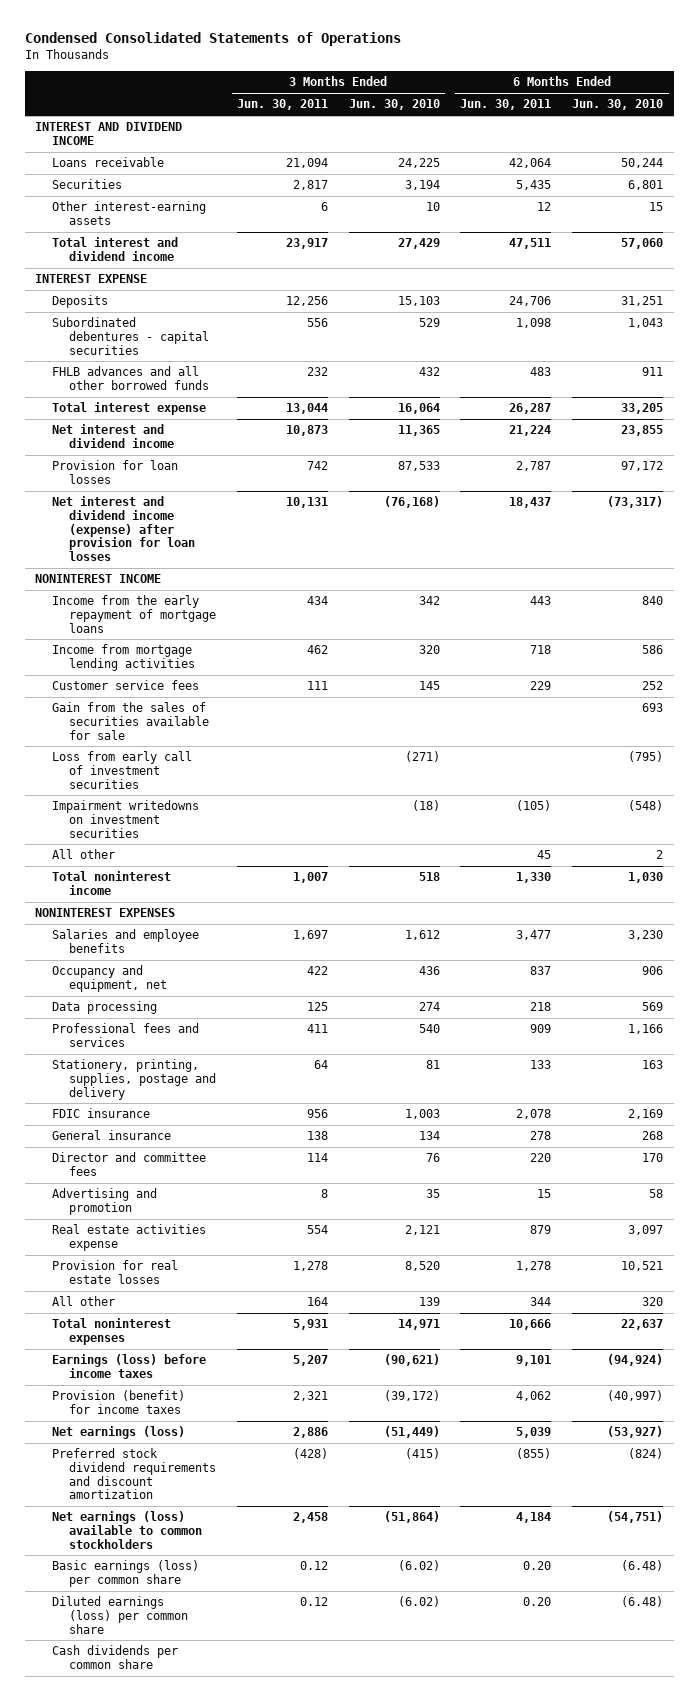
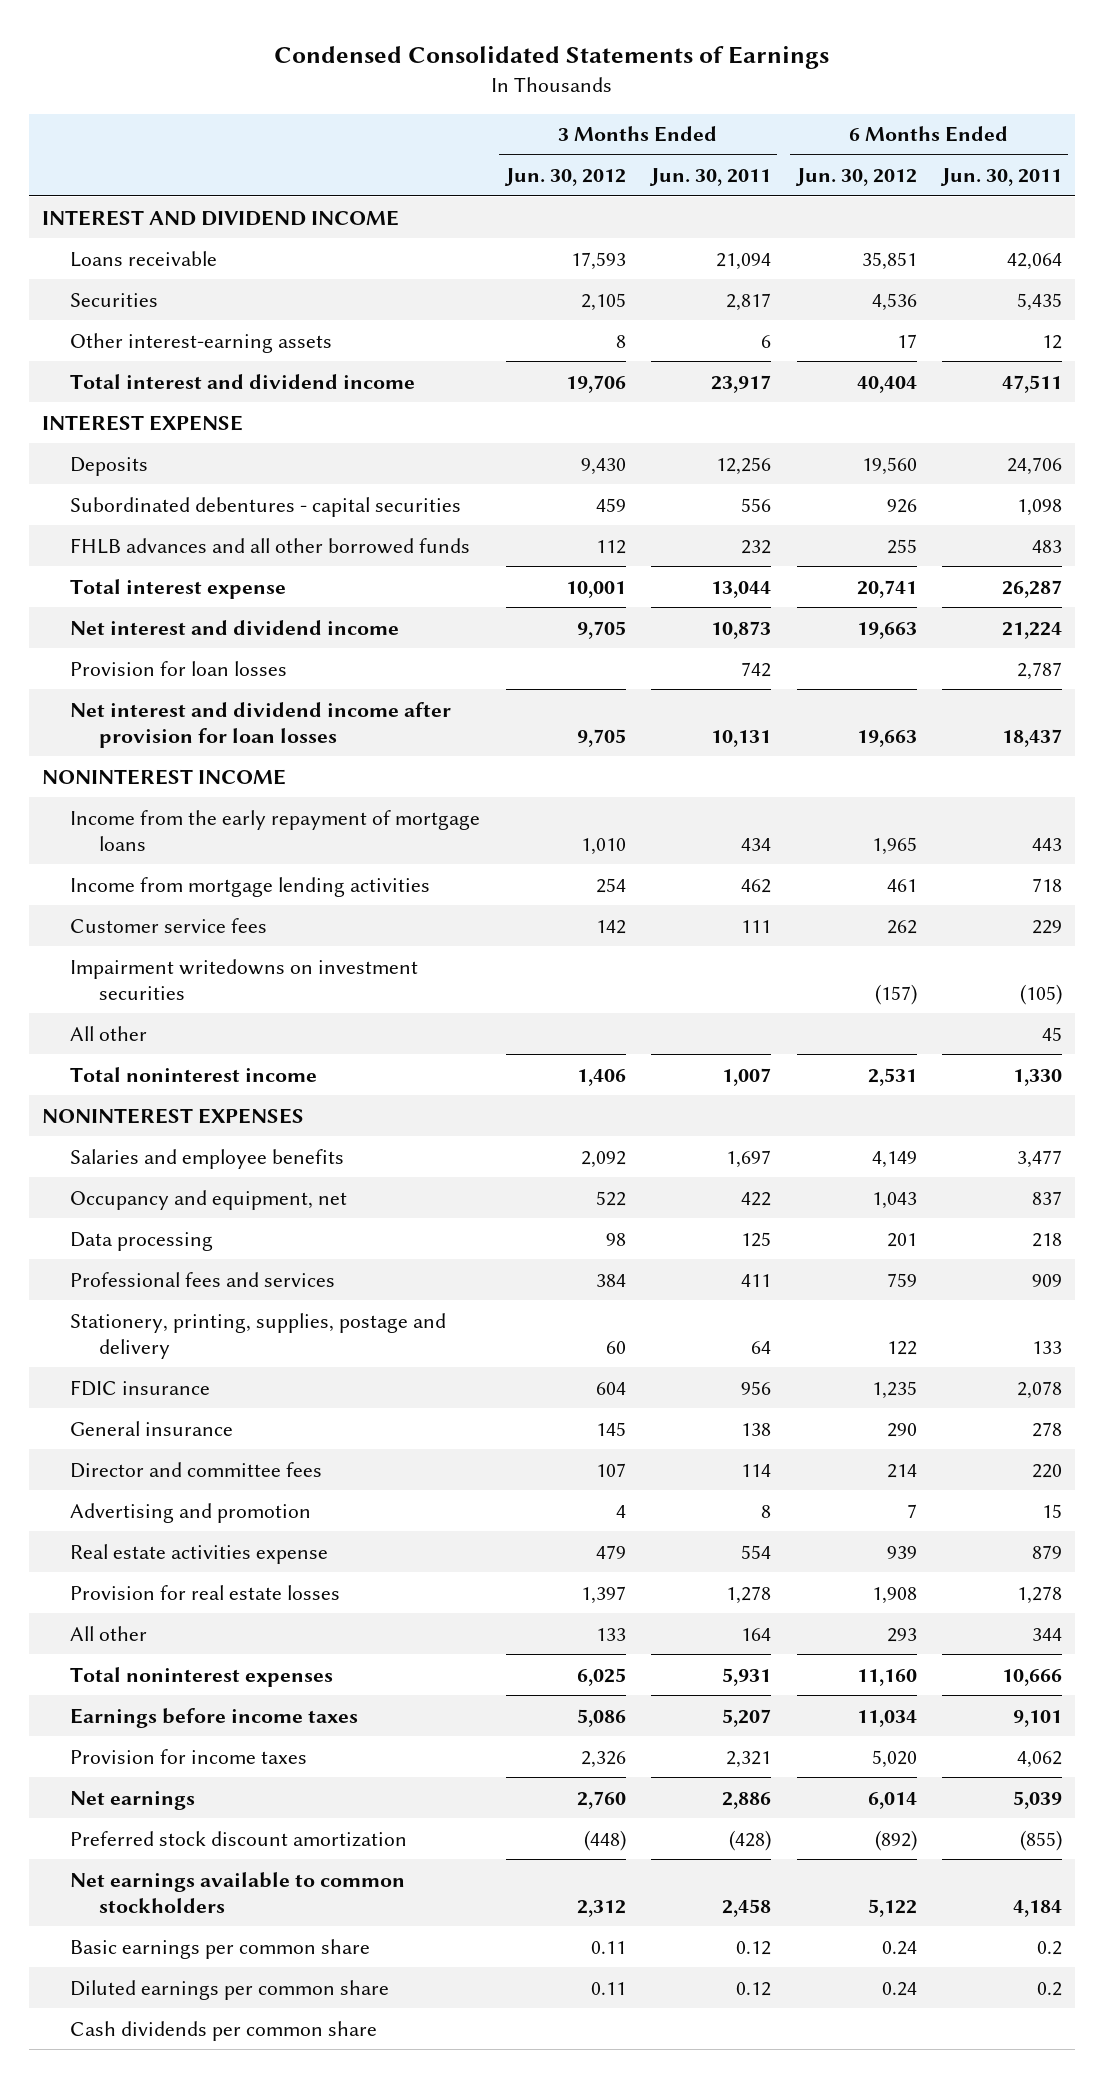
- Condensed Consolidated Statements of Operations
+ Condensed Consolidated Statements of Earnings
- | 3 Months Ended Jun. 30, 2011 | 3 Months Ended Jun. 30, 2010 | 6 Months Ended Jun. 30, 2011 | 6 Months Ended Jun. 30, 2010
+ | 3 Months Ended Jun. 30, 2012 | 3 Months Ended Jun. 30, 2011 | 6 Months Ended Jun. 30, 2012 | 6 Months Ended Jun. 30, 2011
- Net interest and dividend income (expense) after provision for loan losses | 10,131 | (76,168) | 18,437 | (73,317)
+ Net interest and dividend income after provision for loan losses | 9,705 | 10,131 | 19,663 | 18,437
- Gain from the sales of securities available for sale | | | | 693
- Loss from early call of investment securities | | (271) | | (795)
- Earnings (loss) before income taxes | 5,207 | (90,621) | 9,101 | (94,924)
- Provision (benefit) for income taxes | 2,321 | (39,172) | 4,062 | (40,997)
- Net earnings (loss) | 2,886 | (51,449) | 5,039 | (53,927)
- Preferred stock dividend requirements and discount amortization | (428) | (415) | (855) | (824)
- Net earnings (loss) available to common stockholders | 2,458 | (51,864) | 4,184 | (54,751)
- Basic earnings (loss) per common share | 0.12 | (6.02) | 0.20 | (6.48)
- Diluted earnings (loss) per common share | 0.12 | (6.02) | 0.20 | (6.48)
+ Earnings before income taxes | 5,086 | 5,207 | 11,034 | 9,101
+ Provision for income taxes | 2,326 | 2,321 | 5,020 | 4,062
+ Net earnings | 2,760 | 2,886 | 6,014 | 5,039
+ Preferred stock discount amortization | (448) | (428) | (892) | (855)
+ Net earnings available to common stockholders | 2,312 | 2,458 | 5,122 | 4,184
+ Basic earnings per common share | 0.11 | 0.12 | 0.24 | 0.2
+ Diluted earnings per common share | 0.11 | 0.12 | 0.24 | 0.2

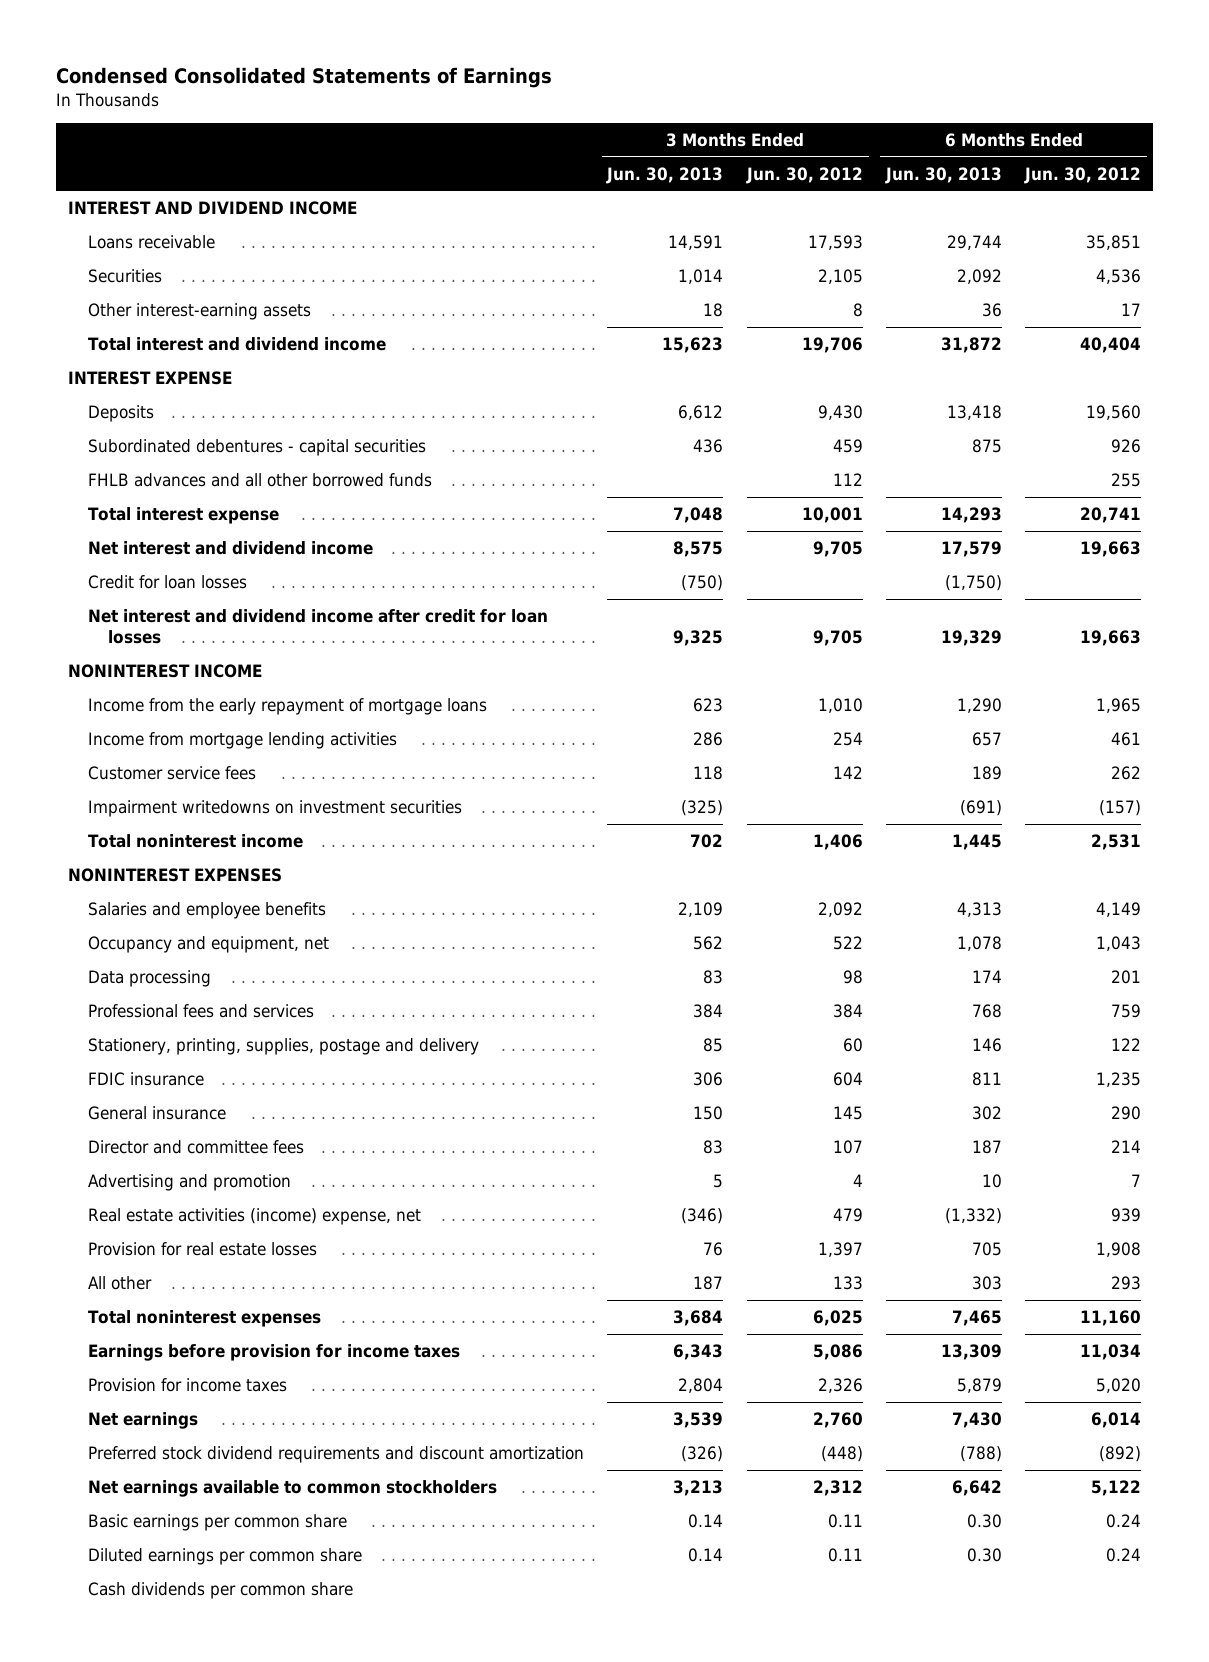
- | 3 Months Ended Jun. 30, 2012 | 3 Months Ended Jun. 30, 2011 | 6 Months Ended Jun. 30, 2012 | 6 Months Ended Jun. 30, 2011
+ | 3 Months Ended Jun. 30, 2013 | 3 Months Ended Jun. 30, 2012 | 6 Months Ended Jun. 30, 2013 | 6 Months Ended Jun. 30, 2012
- Provision for loan losses | | 742 | | 2,787
- Net interest and dividend income after provision for loan losses | 9,705 | 10,131 | 19,663 | 18,437
+ Credit for loan losses | (750) | | (1,750) |
+ Net interest and dividend income after credit for loan losses | 9,325 | 9,705 | 19,329 | 19,663
- All other | | | | 45
- Real estate activities expense | 479 | 554 | 939 | 879
+ Real estate activities (income) expense, net | (346) | 479 | (1,332) | 939
- Earnings before income taxes | 5,086 | 5,207 | 11,034 | 9,101
+ Earnings before provision for income taxes | 6,343 | 5,086 | 13,309 | 11,034
- Preferred stock discount amortization | (448) | (428) | (892) | (855)
+ Preferred stock dividend requirements and discount amortization | (326) | (448) | (788) | (892)

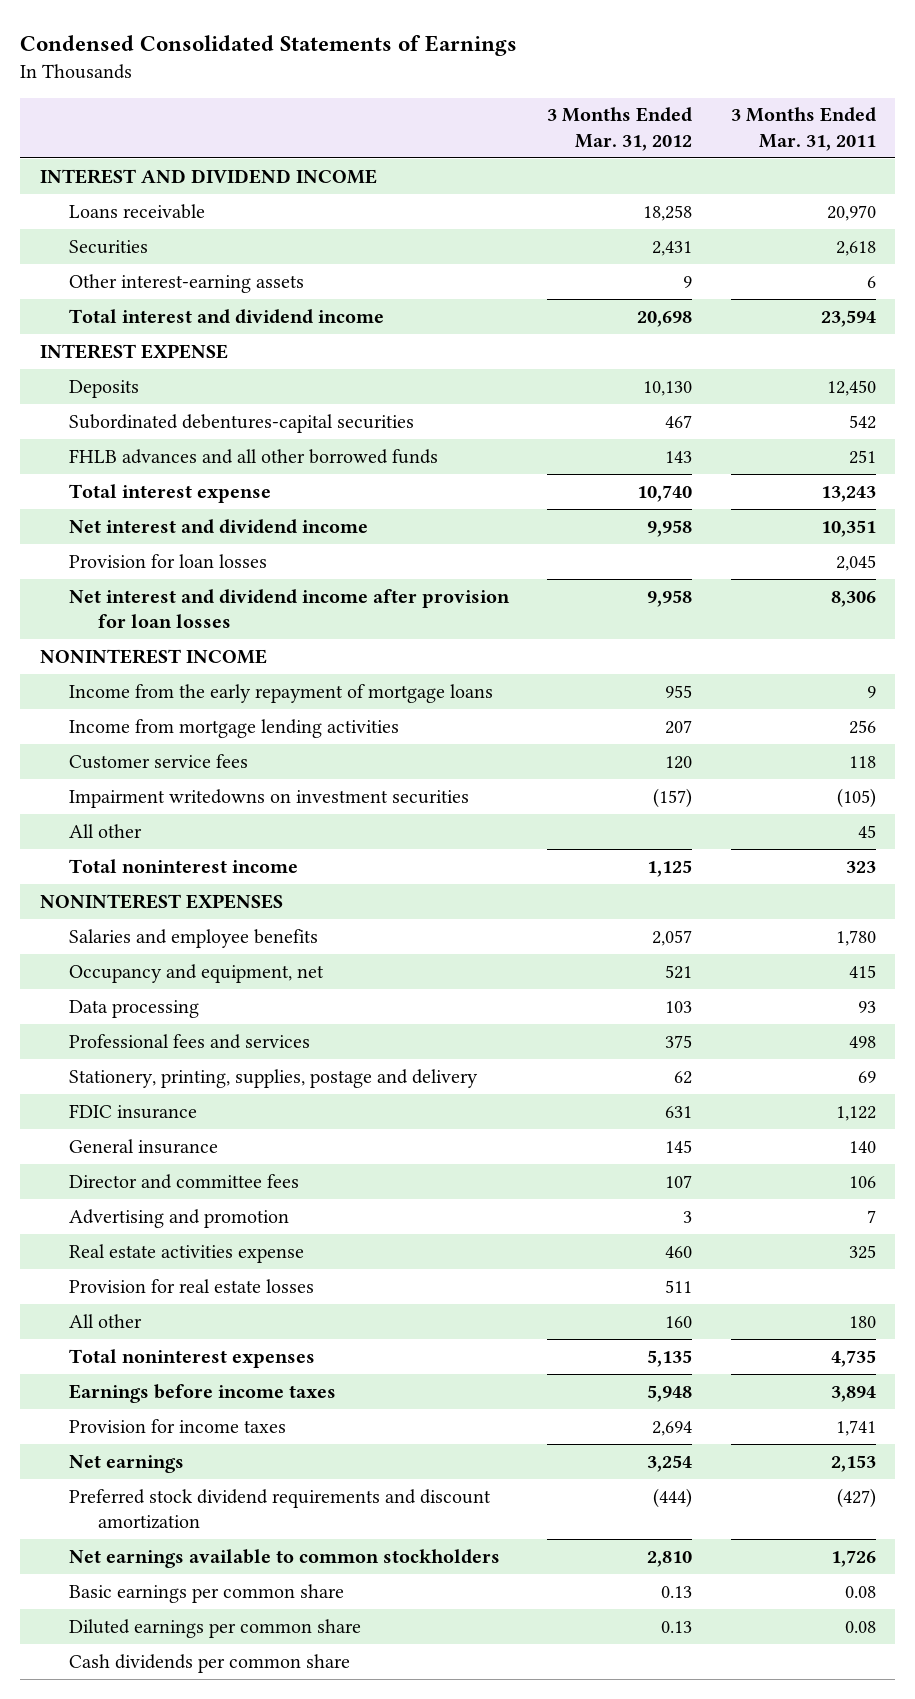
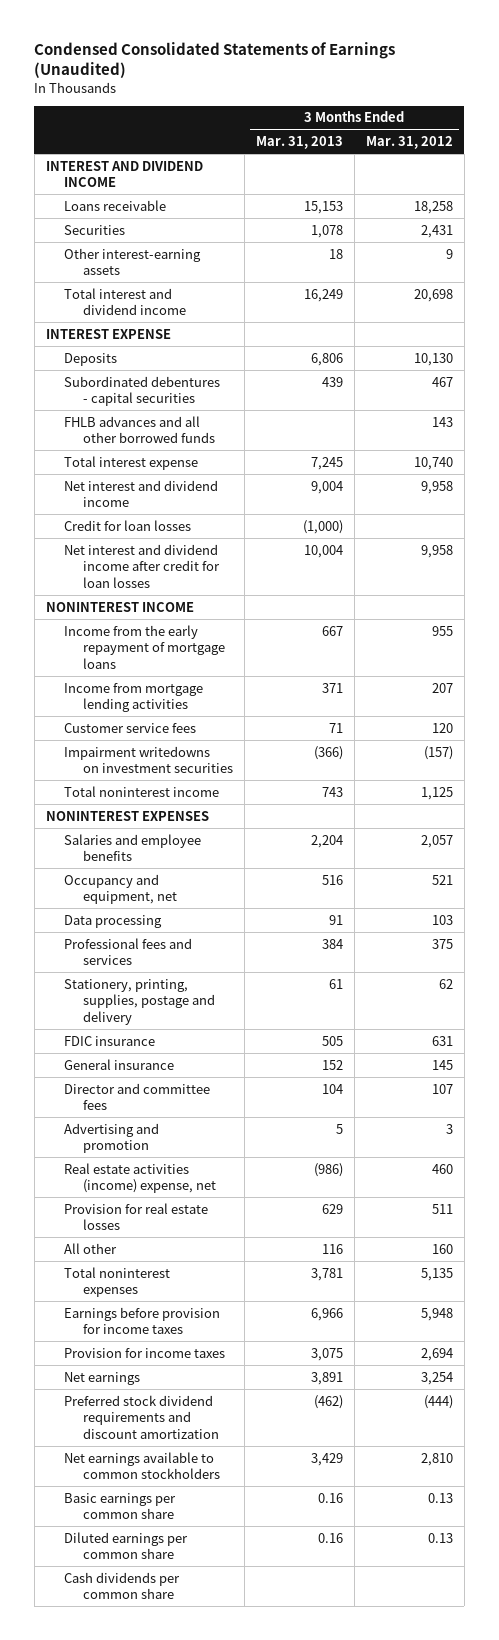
- Condensed Consolidated Statements of Earnings
+ Condensed Consolidated Statements of Earnings (Unaudited)
- | 3 Months Ended Mar. 31, 2012 | 3 Months Ended Mar. 31, 2011
+ | 3 Months Ended Mar. 31, 2013 | 3 Months Ended Mar. 31, 2012
- Subordinated debentures-capital securities | 467 | 542
+ Subordinated debentures - capital securities | 439 | 467
- Provision for loan losses | | 2,045
- Net interest and dividend income after provision for loan losses | 9,958 | 8,306
+ Credit for loan losses | (1,000) |
+ Net interest and dividend income after credit for loan losses | 10,004 | 9,958
- All other | | 45
- Real estate activities expense | 460 | 325
+ Real estate activities (income) expense, net | (986) | 460
- Earnings before income taxes | 5,948 | 3,894
+ Earnings before provision for income taxes | 6,966 | 5,948

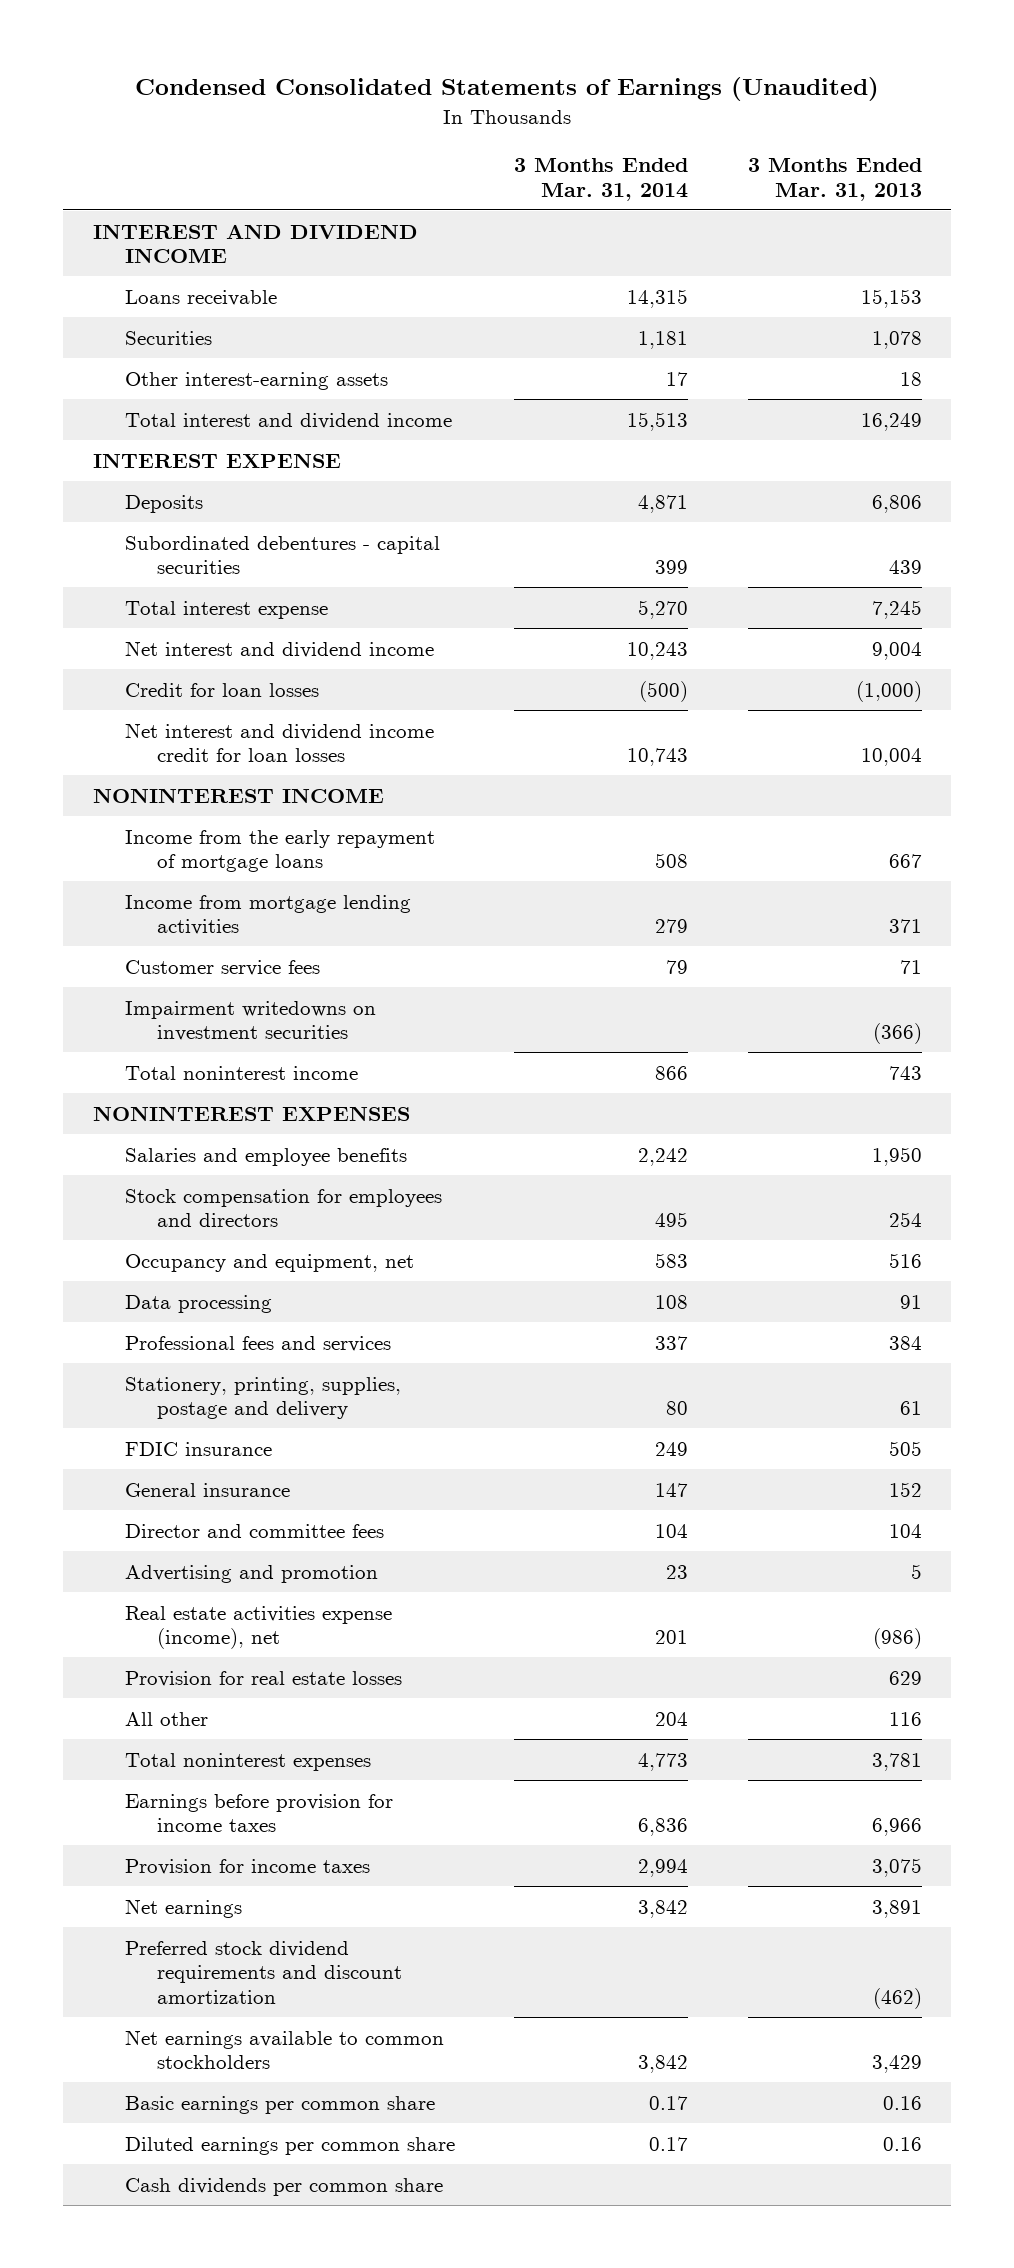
- | 3 Months Ended Mar. 31, 2013 | 3 Months Ended Mar. 31, 2012
+ | 3 Months Ended Mar. 31, 2014 | 3 Months Ended Mar. 31, 2013
- FHLB advances and all other borrowed funds | | 143
- Net interest and dividend income after credit for loan losses | 10,004 | 9,958
+ Net interest and dividend income credit for loan losses | 10,743 | 10,004
- Salaries and employee benefits | 2,204 | 2,057
+ Salaries and employee benefits | 2,242 | 1,950
+ Stock compensation for employees and directors | 495 | 254
- Real estate activities (income) expense, net | (986) | 460
+ Real estate activities expense (income), net | 201 | (986)

